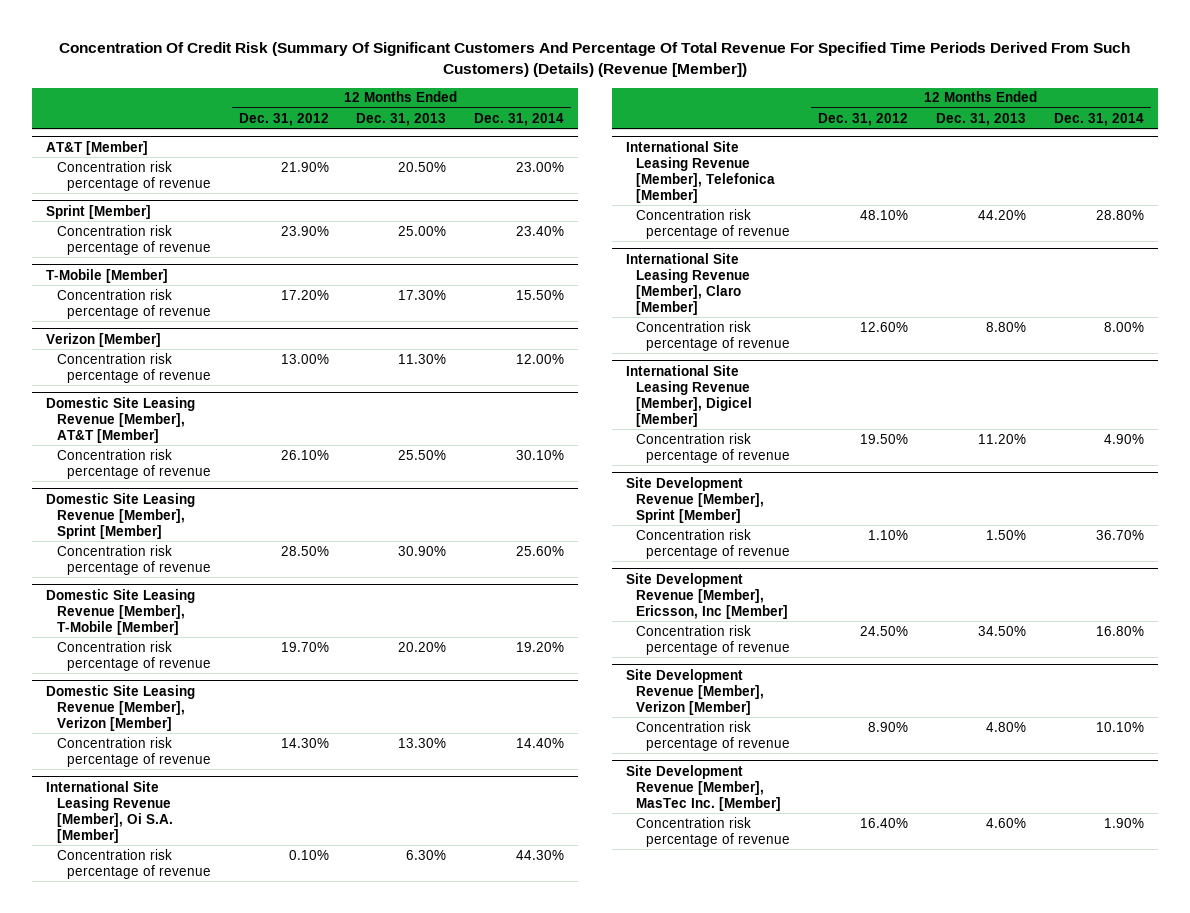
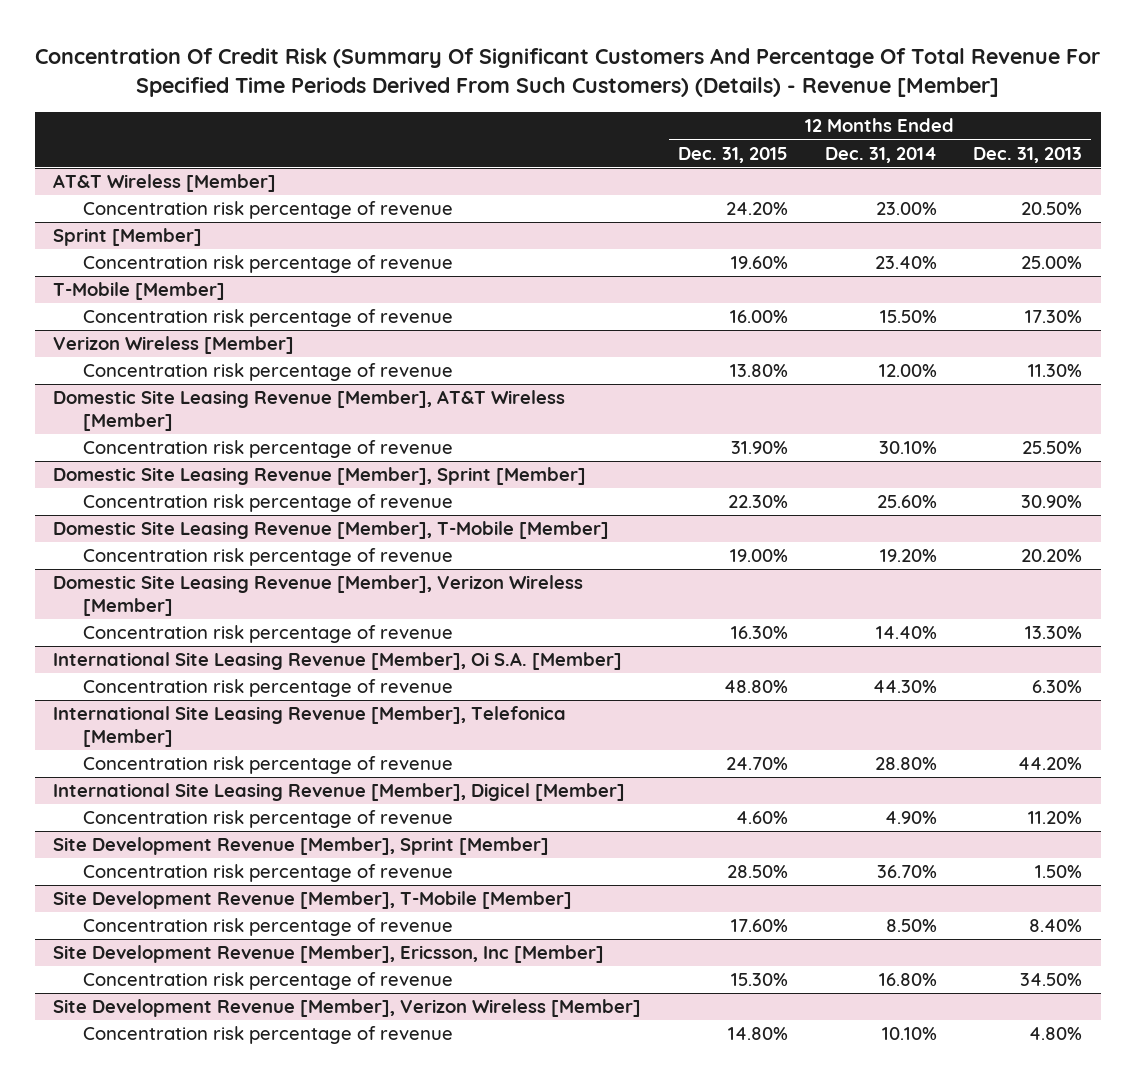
- Concentration Of Credit Risk (Summary Of Significant Customers And Percentage Of Total Revenue For Specified Time Periods Derived From Such Customers) (Details) (Revenue [Member])
+ Concentration Of Credit Risk (Summary Of Significant Customers And Percentage Of Total Revenue For Specified Time Periods Derived From Such Customers) (Details) - Revenue [Member]
- | 12 Months Ended Dec. 31, 2012 | 12 Months Ended Dec. 31, 2013 | 12 Months Ended Dec. 31, 2014
+ | 12 Months Ended Dec. 31, 2015 | 12 Months Ended Dec. 31, 2014 | 12 Months Ended Dec. 31, 2013
- AT&T [Member]
+ AT&T Wireless [Member]
- Verizon [Member]
+ Verizon Wireless [Member]
- Domestic Site Leasing Revenue [Member], AT&T [Member]
+ Domestic Site Leasing Revenue [Member], AT&T Wireless [Member]
- Domestic Site Leasing Revenue [Member], Verizon [Member]
+ Domestic Site Leasing Revenue [Member], Verizon Wireless [Member]
- International Site Leasing Revenue [Member], Claro [Member]
- Concentration risk percentage of revenue | 12.60% | 8.80% | 8.00%
+ Site Development Revenue [Member], T-Mobile [Member]
+ Concentration risk percentage of revenue | 17.60% | 8.50% | 8.40%
- Site Development Revenue [Member], Verizon [Member]
+ Site Development Revenue [Member], Verizon Wireless [Member]
- Site Development Revenue [Member], MasTec Inc. [Member]
- Concentration risk percentage of revenue | 16.40% | 4.60% | 1.90%

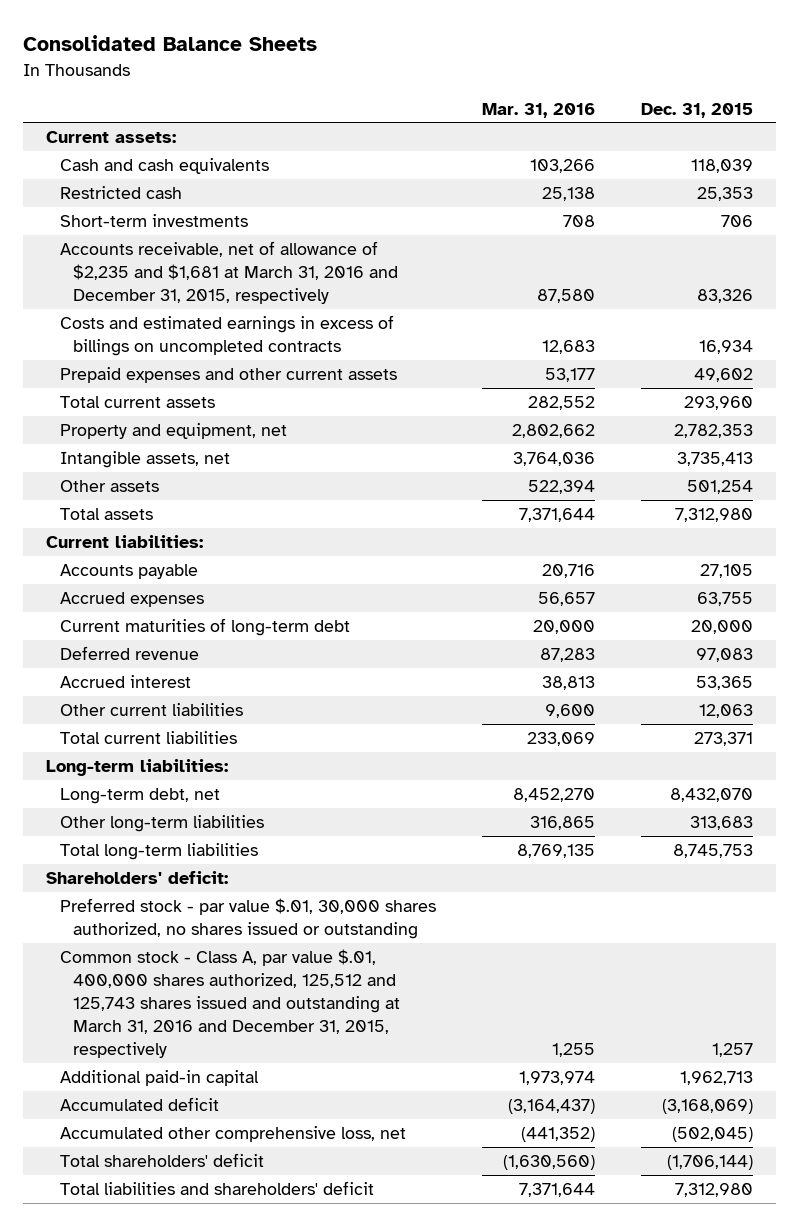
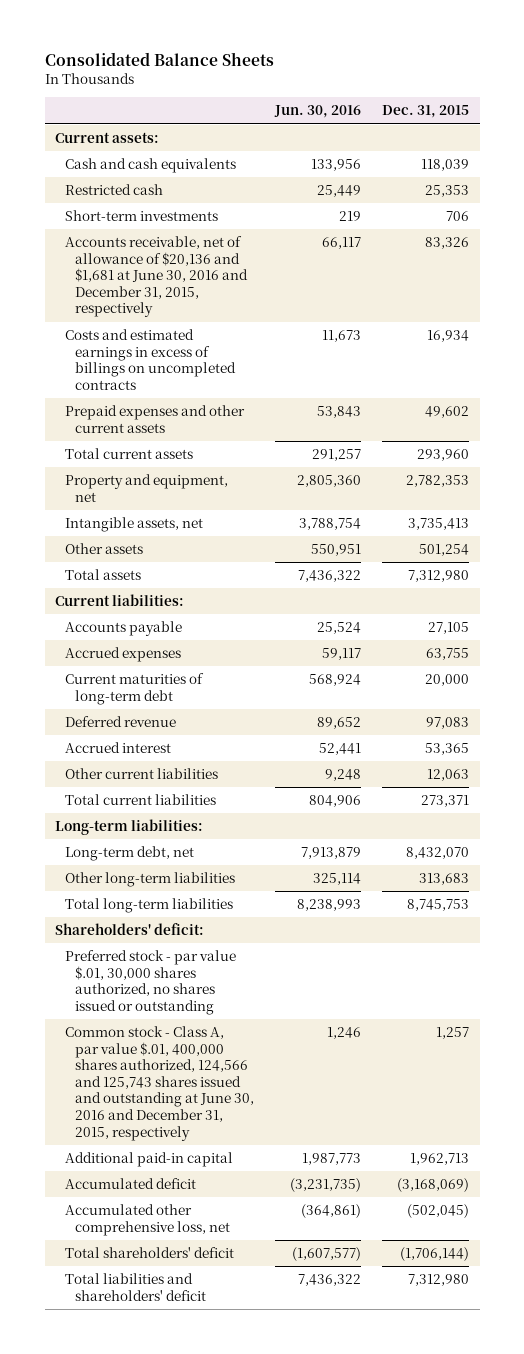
- | Mar. 31, 2016 | Dec. 31, 2015
+ | Jun. 30, 2016 | Dec. 31, 2015
- Accounts receivable, net of allowance of $2,235 and $1,681 at March 31, 2016 and December 31, 2015, respectively | 87,580 | 83,326
+ Accounts receivable, net of allowance of $20,136 and $1,681 at June 30, 2016 and December 31, 2015, respectively | 66,117 | 83,326
- Common stock - Class A, par value $.01, 400,000 shares authorized, 125,512 and 125,743 shares issued and outstanding at March 31, 2016 and December 31, 2015, respectively | 1,255 | 1,257
+ Common stock - Class A, par value $.01, 400,000 shares authorized, 124,566 and 125,743 shares issued and outstanding at June 30, 2016 and December 31, 2015, respectively | 1,246 | 1,257

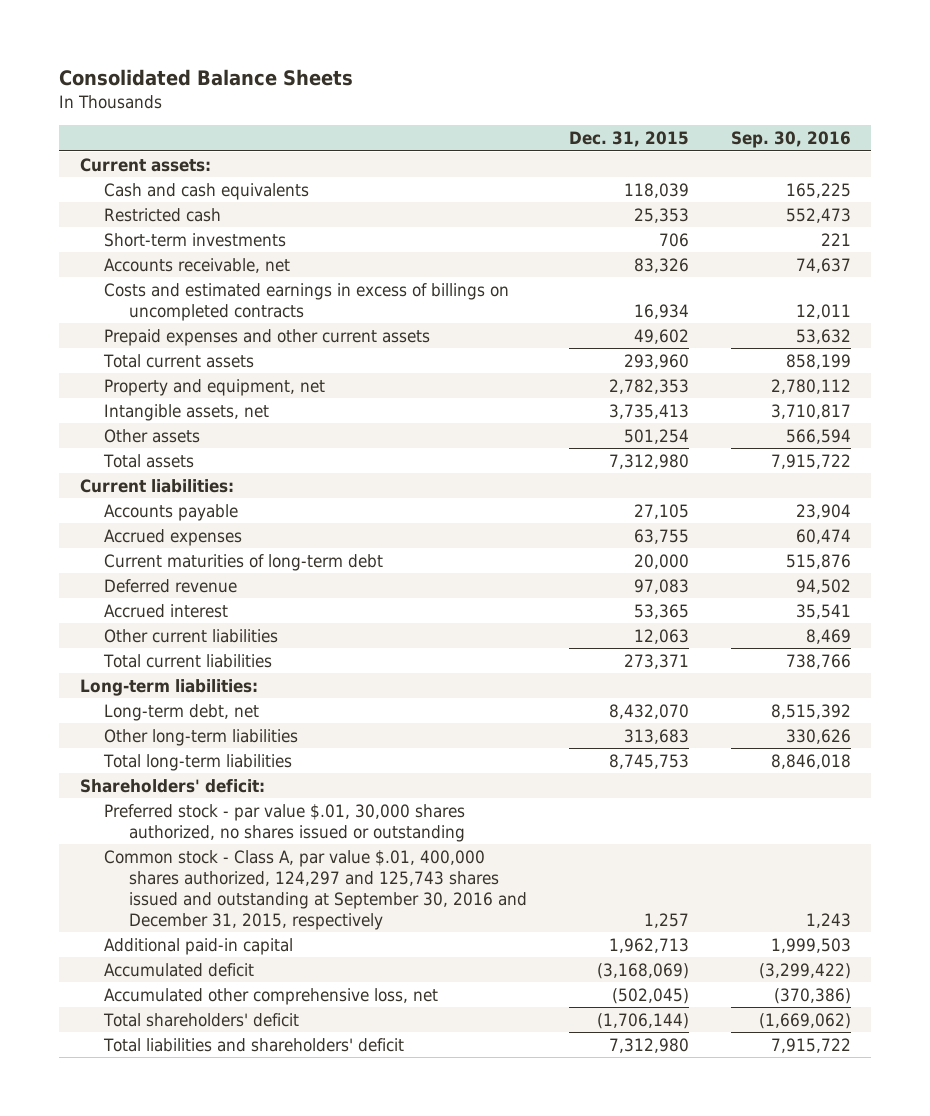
- | Jun. 30, 2016 | Dec. 31, 2015
+ | Dec. 31, 2015 | Sep. 30, 2016
- Accounts receivable, net of allowance of $20,136 and $1,681 at June 30, 2016 and December 31, 2015, respectively | 66,117 | 83,326
+ Accounts receivable, net | 83,326 | 74,637
- Common stock - Class A, par value $.01, 400,000 shares authorized, 124,566 and 125,743 shares issued and outstanding at June 30, 2016 and December 31, 2015, respectively | 1,246 | 1,257
+ Common stock - Class A, par value $.01, 400,000 shares authorized, 124,297 and 125,743 shares issued and outstanding at September 30, 2016 and December 31, 2015, respectively | 1,257 | 1,243

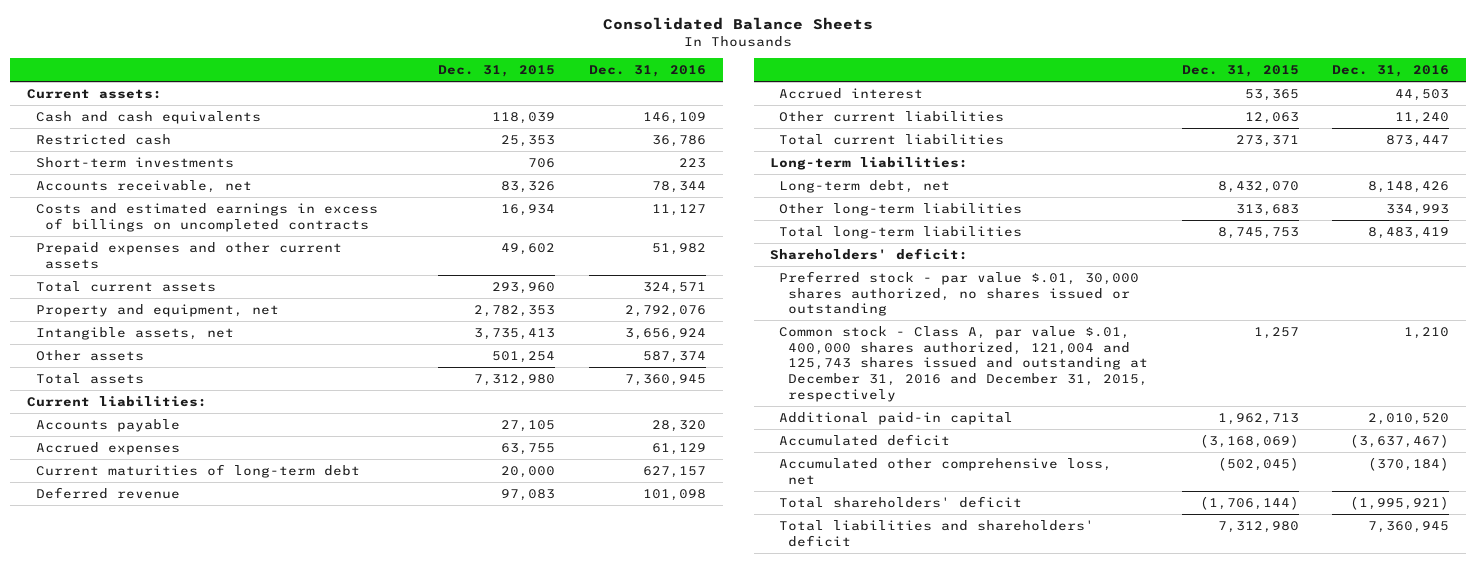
- | Dec. 31, 2015 | Sep. 30, 2016
+ | Dec. 31, 2015 | Dec. 31, 2016
- Common stock - Class A, par value $.01, 400,000 shares authorized, 124,297 and 125,743 shares issued and outstanding at September 30, 2016 and December 31, 2015, respectively | 1,257 | 1,243
+ Common stock - Class A, par value $.01, 400,000 shares authorized, 121,004 and 125,743 shares issued and outstanding at December 31, 2016 and December 31, 2015, respectively | 1,257 | 1,210

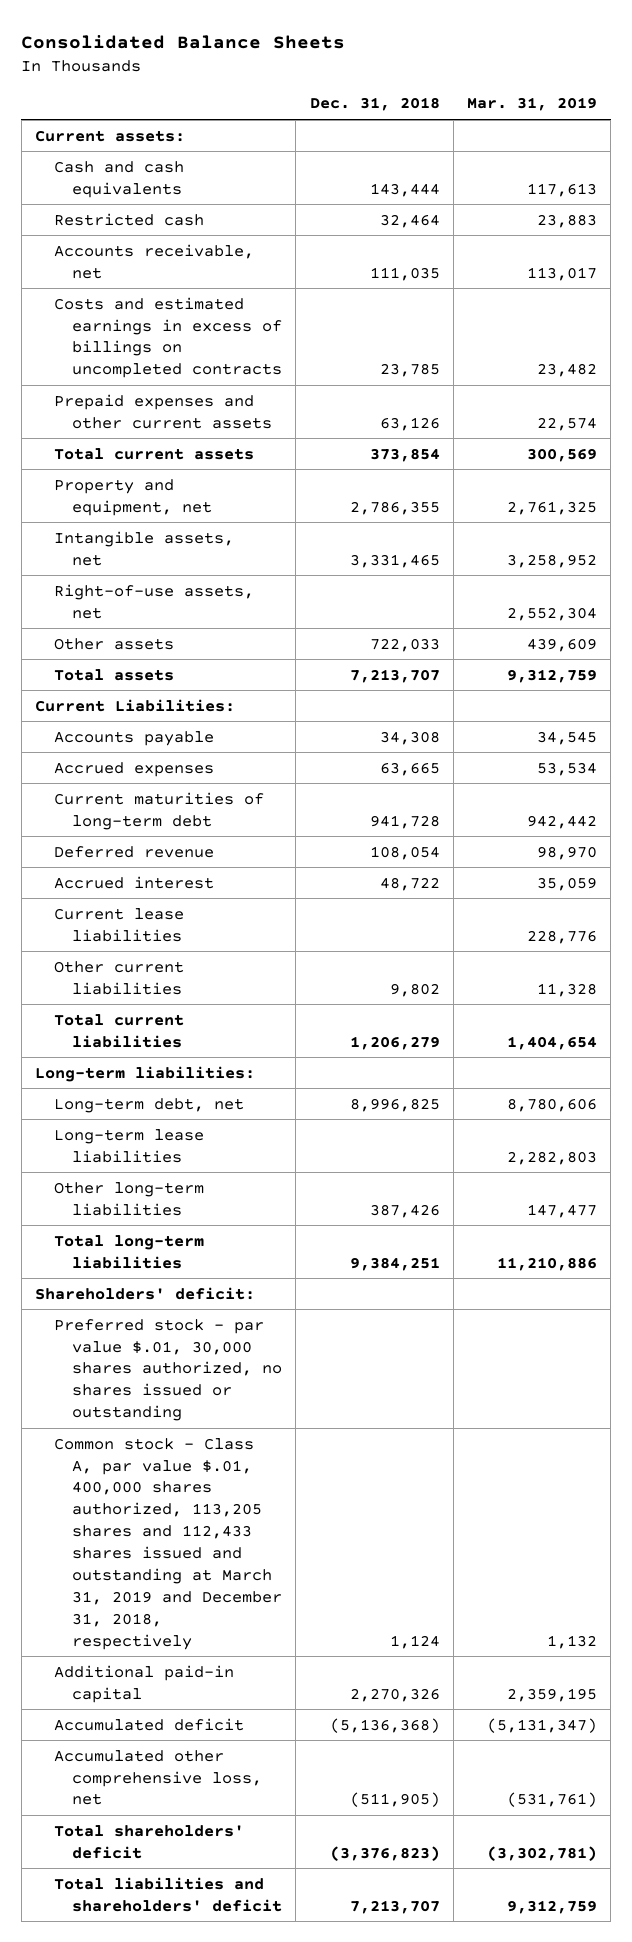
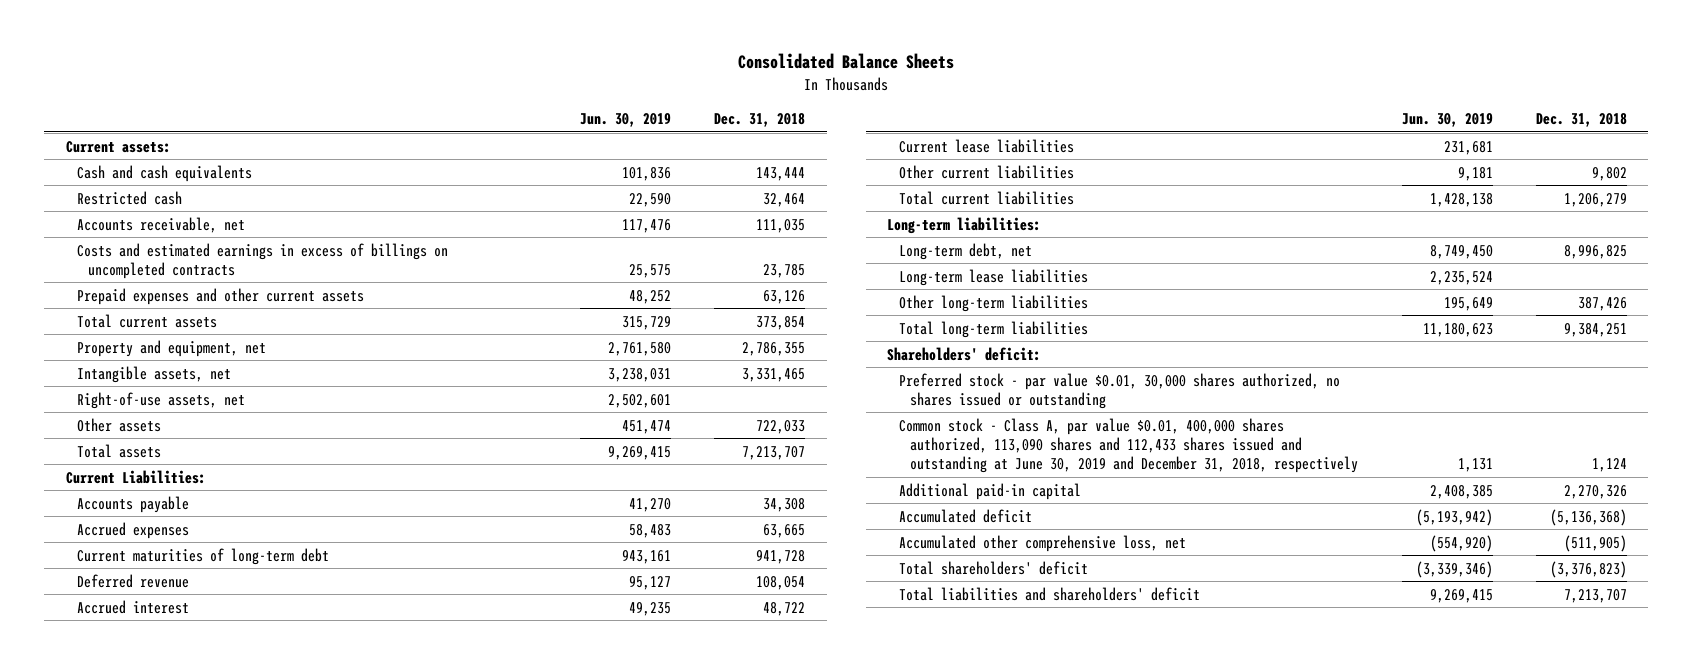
- | Dec. 31, 2018 | Mar. 31, 2019
+ | Jun. 30, 2019 | Dec. 31, 2018
- Preferred stock - par value $.01, 30,000 shares authorized, no shares issued or outstanding
- Common stock - Class A, par value $.01, 400,000 shares authorized, 113,205 shares and 112,433 shares issued and outstanding at March 31, 2019 and December 31, 2018, respectively | 1,124 | 1,132
+ Preferred stock - par value $0.01, 30,000 shares authorized, no shares issued or outstanding
+ Common stock - Class A, par value $0.01, 400,000 shares authorized, 113,090 shares and 112,433 shares issued and outstanding at June 30, 2019 and December 31, 2018, respectively | 1,131 | 1,124

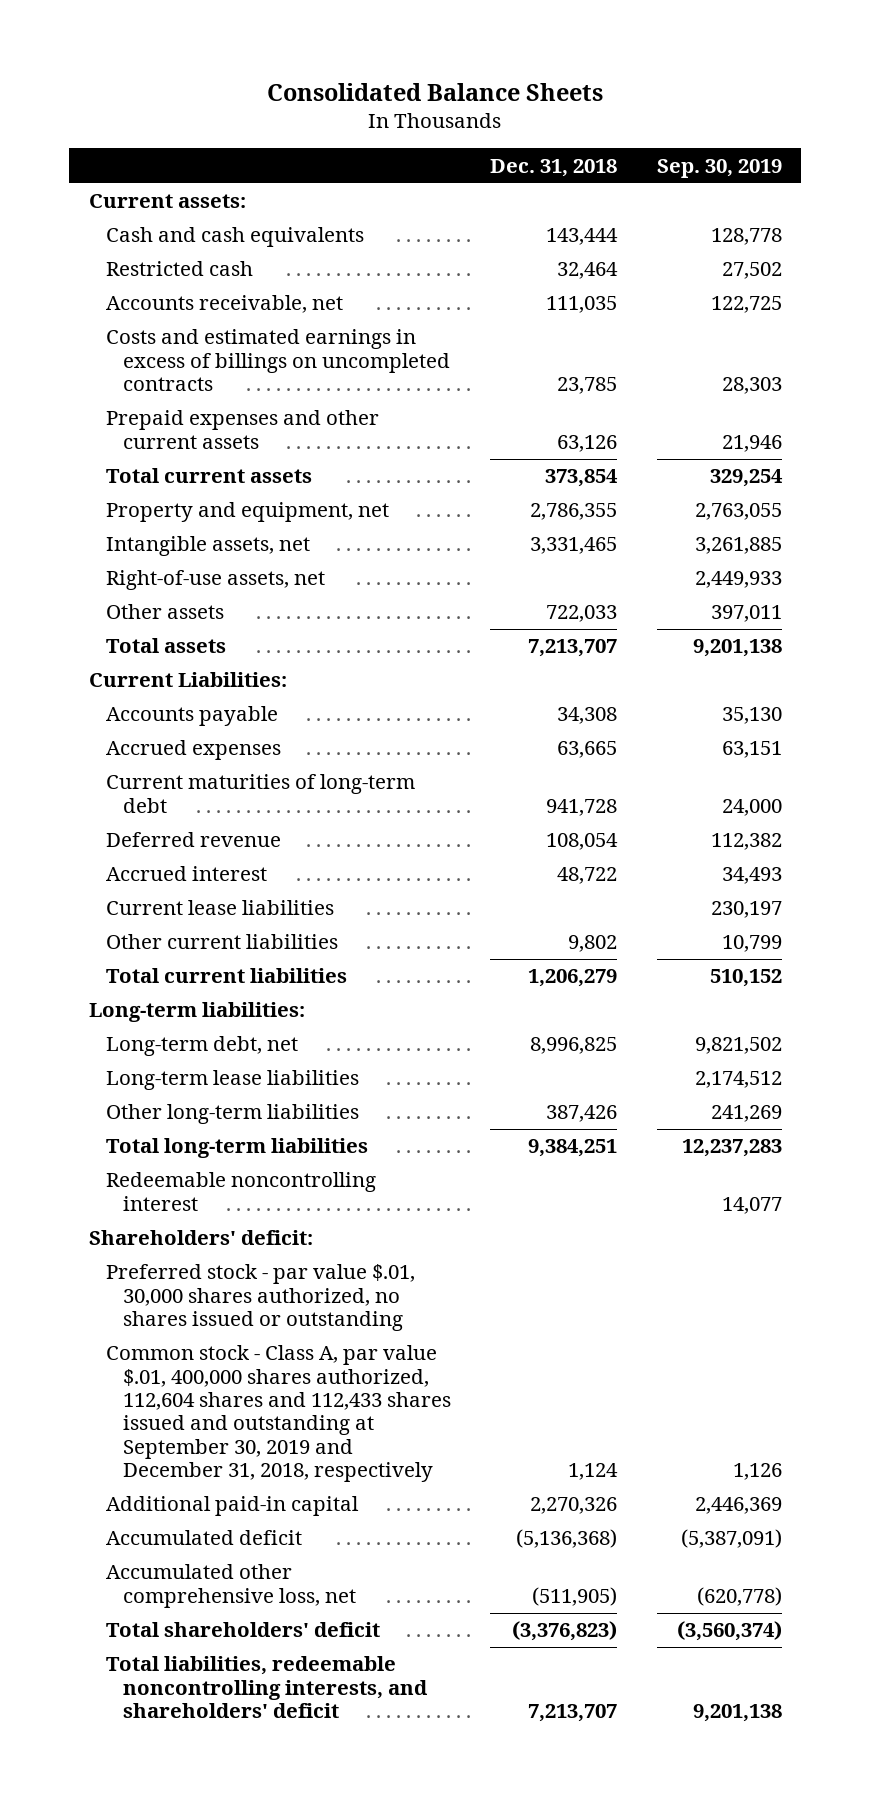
- | Jun. 30, 2019 | Dec. 31, 2018
+ | Dec. 31, 2018 | Sep. 30, 2019
+ Redeemable noncontrolling interest | | 14,077
- Preferred stock - par value $0.01, 30,000 shares authorized, no shares issued or outstanding
- Common stock - Class A, par value $0.01, 400,000 shares authorized, 113,090 shares and 112,433 shares issued and outstanding at June 30, 2019 and December 31, 2018, respectively | 1,131 | 1,124
+ Preferred stock - par value $.01, 30,000 shares authorized, no shares issued or outstanding
+ Common stock - Class A, par value $.01, 400,000 shares authorized, 112,604 shares and 112,433 shares issued and outstanding at September 30, 2019 and December 31, 2018, respectively | 1,124 | 1,126
- Total liabilities and shareholders' deficit | 9,269,415 | 7,213,707
+ Total liabilities, redeemable noncontrolling interests, and shareholders' deficit | 7,213,707 | 9,201,138

